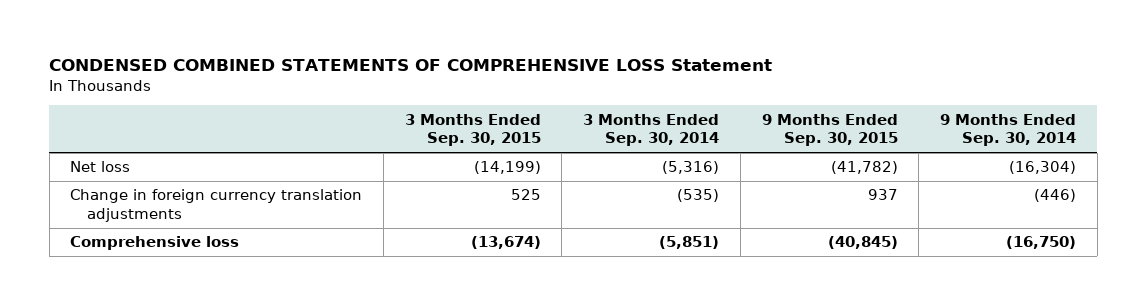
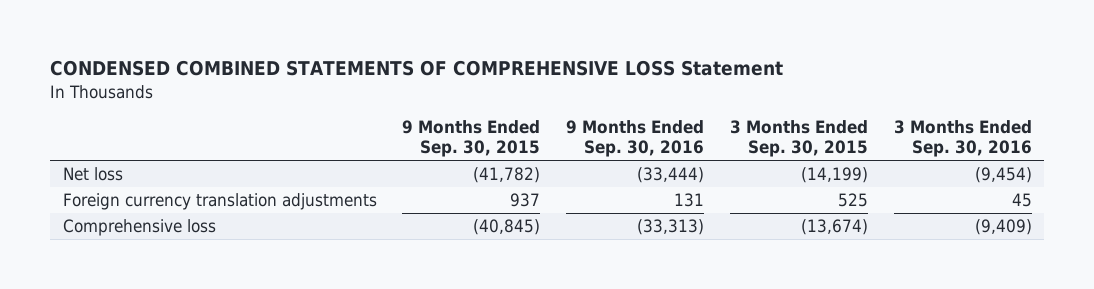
- | 3 Months Ended Sep. 30, 2015 | 3 Months Ended Sep. 30, 2014 | 9 Months Ended Sep. 30, 2015 | 9 Months Ended Sep. 30, 2014
+ | 9 Months Ended Sep. 30, 2015 | 9 Months Ended Sep. 30, 2016 | 3 Months Ended Sep. 30, 2015 | 3 Months Ended Sep. 30, 2016
- Change in foreign currency translation adjustments | 525 | (535) | 937 | (446)
+ Foreign currency translation adjustments | 937 | 131 | 525 | 45

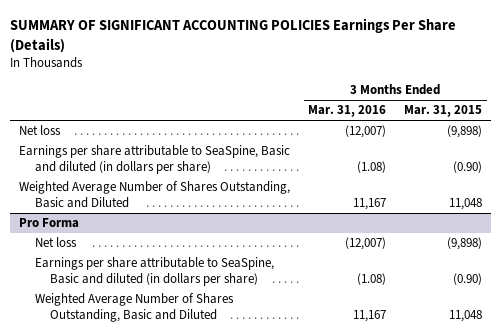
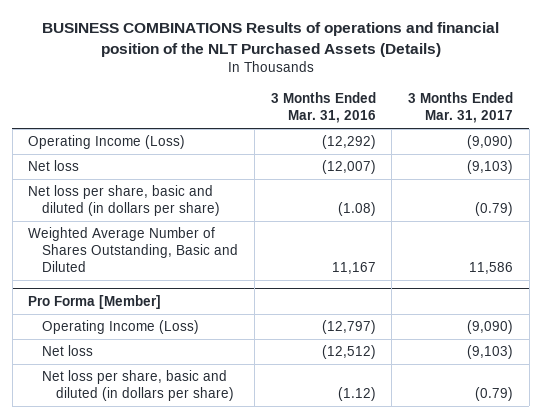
- SUMMARY OF SIGNIFICANT ACCOUNTING POLICIES Earnings Per Share (Details)
+ BUSINESS COMBINATIONS Results of operations and financial position of the NLT Purchased Assets (Details)
- | 3 Months Ended Mar. 31, 2016 | 3 Months Ended Mar. 31, 2015
+ | 3 Months Ended Mar. 31, 2016 | 3 Months Ended Mar. 31, 2017
- Net loss | (12,007) | (9,898)
- Earnings per share attributable to SeaSpine, Basic and diluted (in dollars per share) | (1.08) | (0.90)
- Weighted Average Number of Shares Outstanding, Basic and Diluted | 11,167 | 11,048
- Pro Forma
+ Operating Income (Loss) | (12,292) | (9,090)
- Earnings per share attributable to SeaSpine, Basic and diluted (in dollars per share) | (1.08) | (0.90)
+ Net loss per share, basic and diluted (in dollars per share) | (1.08) | (0.79)
+ Pro Forma [Member]
+ Operating Income (Loss) | (12,797) | (9,090)
+ Net loss | (12,512) | (9,103)
+ Net loss per share, basic and diluted (in dollars per share) | (1.12) | (0.79)

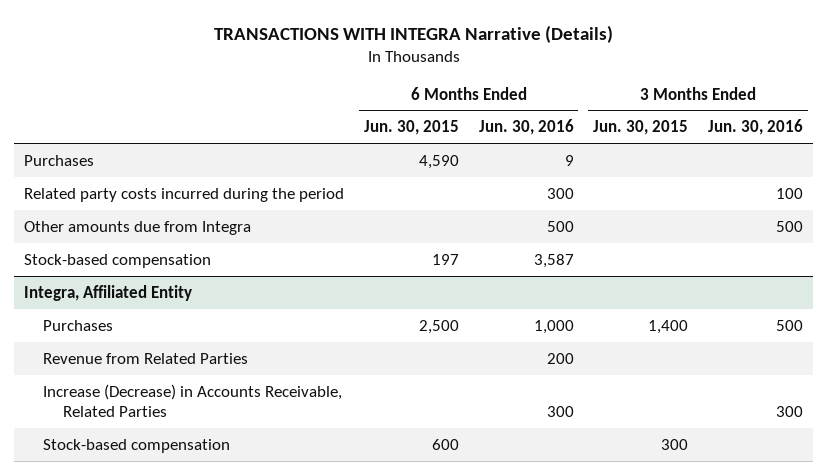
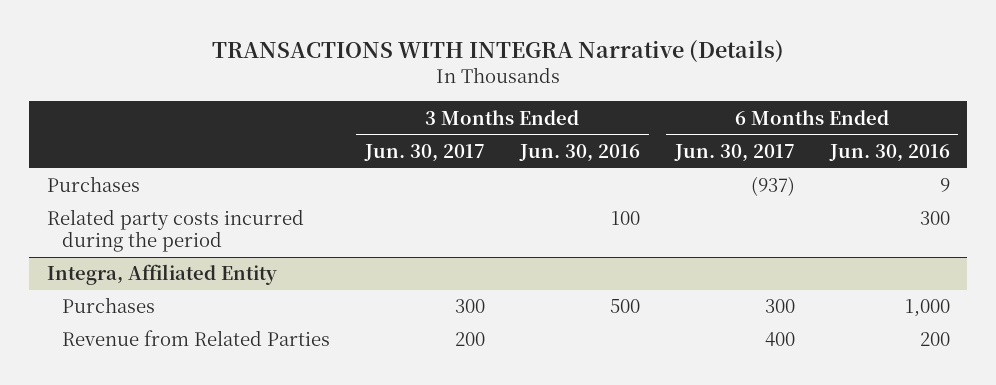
- | 6 Months Ended Jun. 30, 2015 | 6 Months Ended Jun. 30, 2016 | 3 Months Ended Jun. 30, 2015 | 3 Months Ended Jun. 30, 2016
+ | 3 Months Ended Jun. 30, 2017 | 3 Months Ended Jun. 30, 2016 | 6 Months Ended Jun. 30, 2017 | 6 Months Ended Jun. 30, 2016
- Other amounts due from Integra | | 500 | | 500
- Stock-based compensation | 197 | 3,587 | |
@ Integra, Affiliated Entity
- Increase (Decrease) in Accounts Receivable, Related Parties | | 300 | | 300
- Stock-based compensation | 600 | | 300 |

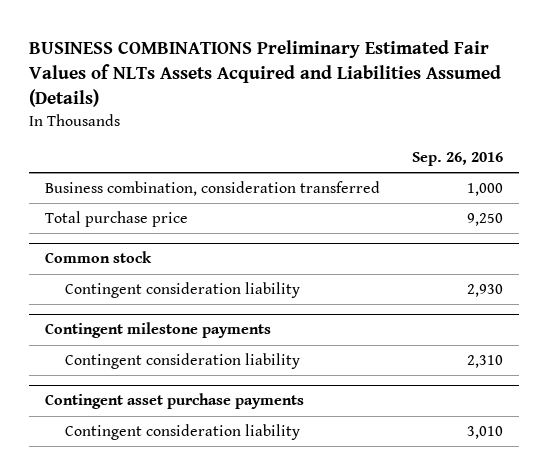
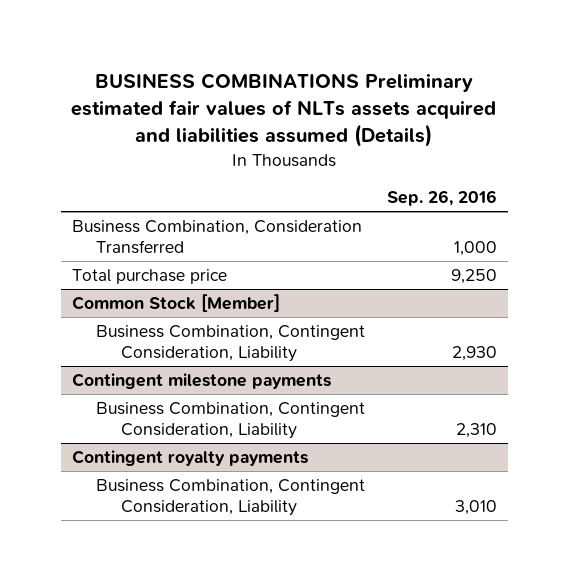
- BUSINESS COMBINATIONS Preliminary Estimated Fair Values of NLTs Assets Acquired and Liabilities Assumed (Details)
+ BUSINESS COMBINATIONS Preliminary estimated fair values of NLTs assets acquired and liabilities assumed (Details)
- Business combination, consideration transferred | 1,000
+ Business Combination, Consideration Transferred | 1,000
- Common stock
- Contingent consideration liability | 2,930
+ Common Stock [Member]
+ Business Combination, Contingent Consideration, Liability | 2,930
@ Contingent milestone payments
- Contingent consideration liability | 2,310
- Contingent asset purchase payments
- Contingent consideration liability | 3,010
@ Contingent milestone payments
+ Business Combination, Contingent Consideration, Liability | 2,310
+ Contingent royalty payments
+ Business Combination, Contingent Consideration, Liability | 3,010

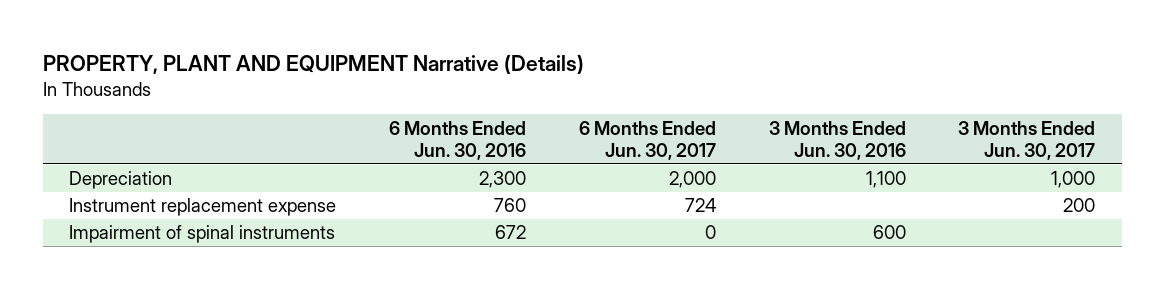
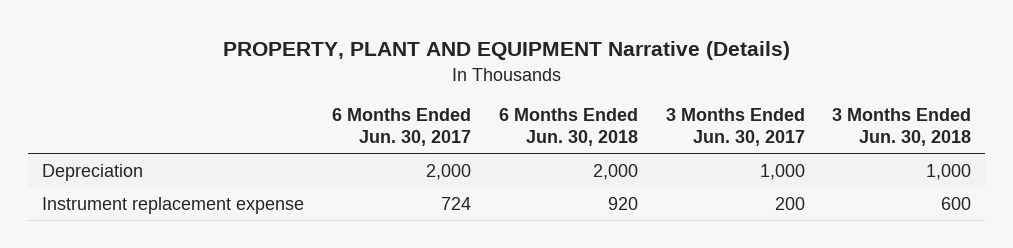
- | 6 Months Ended Jun. 30, 2016 | 6 Months Ended Jun. 30, 2017 | 3 Months Ended Jun. 30, 2016 | 3 Months Ended Jun. 30, 2017
+ | 6 Months Ended Jun. 30, 2017 | 6 Months Ended Jun. 30, 2018 | 3 Months Ended Jun. 30, 2017 | 3 Months Ended Jun. 30, 2018
- Impairment of spinal instruments | 672 | 0 | 600 |

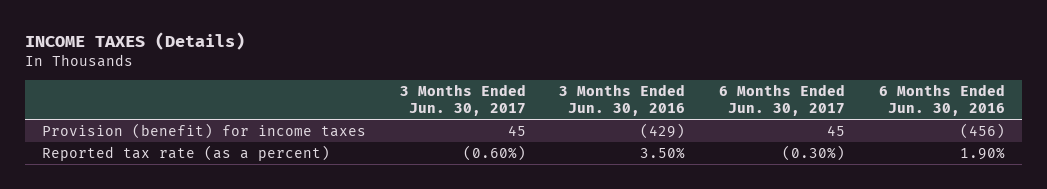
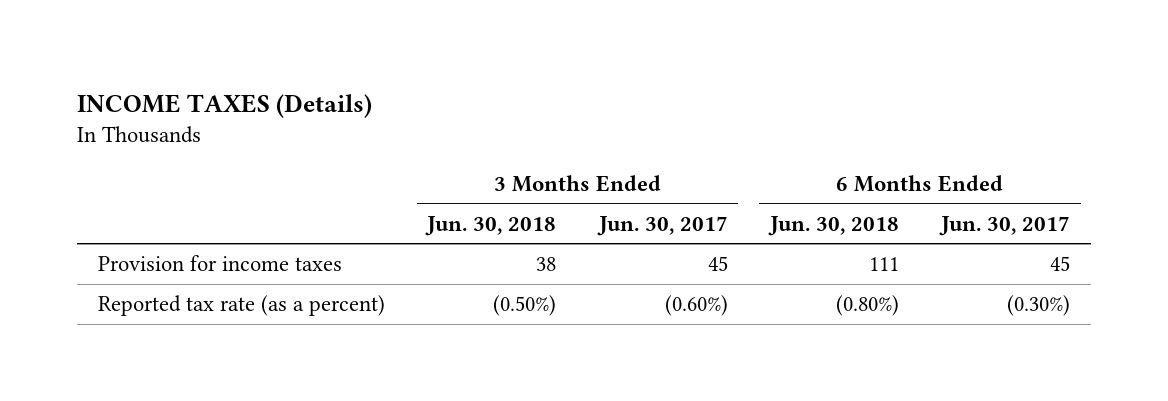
- | 3 Months Ended Jun. 30, 2017 | 3 Months Ended Jun. 30, 2016 | 6 Months Ended Jun. 30, 2017 | 6 Months Ended Jun. 30, 2016
+ | 3 Months Ended Jun. 30, 2018 | 3 Months Ended Jun. 30, 2017 | 6 Months Ended Jun. 30, 2018 | 6 Months Ended Jun. 30, 2017
- Provision (benefit) for income taxes | 45 | (429) | 45 | (456)
+ Provision for income taxes | 38 | 45 | 111 | 45

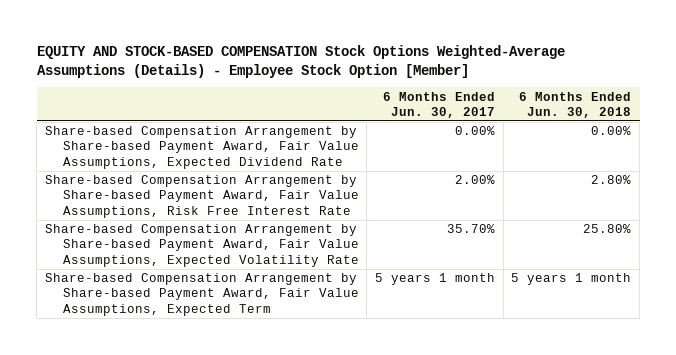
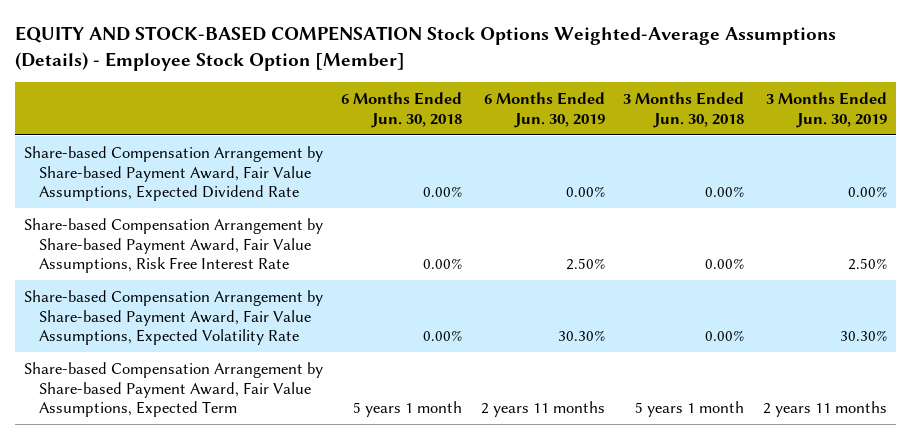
- | 6 Months Ended Jun. 30, 2017 | 6 Months Ended Jun. 30, 2018
+ | 6 Months Ended Jun. 30, 2018 | 6 Months Ended Jun. 30, 2019 | 3 Months Ended Jun. 30, 2018 | 3 Months Ended Jun. 30, 2019
- Share-based Compensation Arrangement by Share-based Payment Award, Fair Value Assumptions, Risk Free Interest Rate | 2.00% | 2.80%
- Share-based Compensation Arrangement by Share-based Payment Award, Fair Value Assumptions, Expected Volatility Rate | 35.70% | 25.80%
+ Share-based Compensation Arrangement by Share-based Payment Award, Fair Value Assumptions, Risk Free Interest Rate | 0.00% | 2.50% | 0.00% | 2.50%
+ Share-based Compensation Arrangement by Share-based Payment Award, Fair Value Assumptions, Expected Volatility Rate | 0.00% | 30.30% | 0.00% | 30.30%

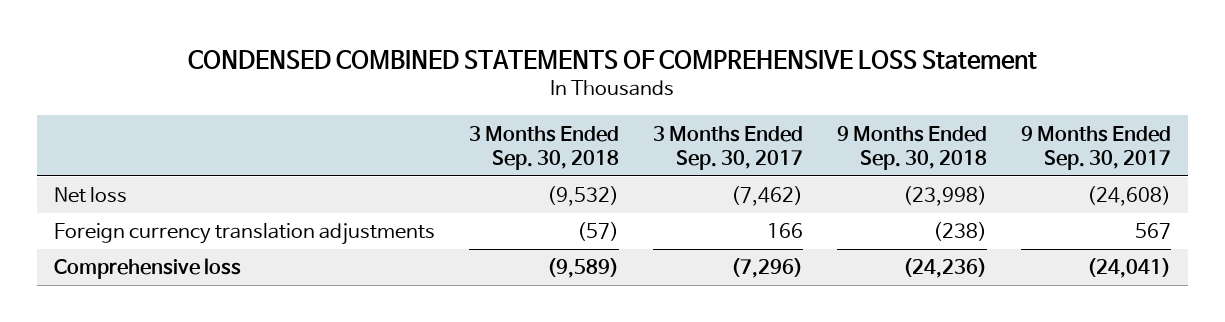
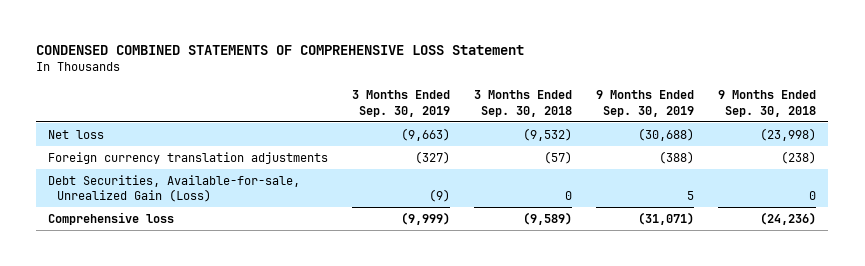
- | 3 Months Ended Sep. 30, 2018 | 3 Months Ended Sep. 30, 2017 | 9 Months Ended Sep. 30, 2018 | 9 Months Ended Sep. 30, 2017
+ | 3 Months Ended Sep. 30, 2019 | 3 Months Ended Sep. 30, 2018 | 9 Months Ended Sep. 30, 2019 | 9 Months Ended Sep. 30, 2018
+ Debt Securities, Available-for-sale, Unrealized Gain (Loss) | (9) | 0 | 5 | 0

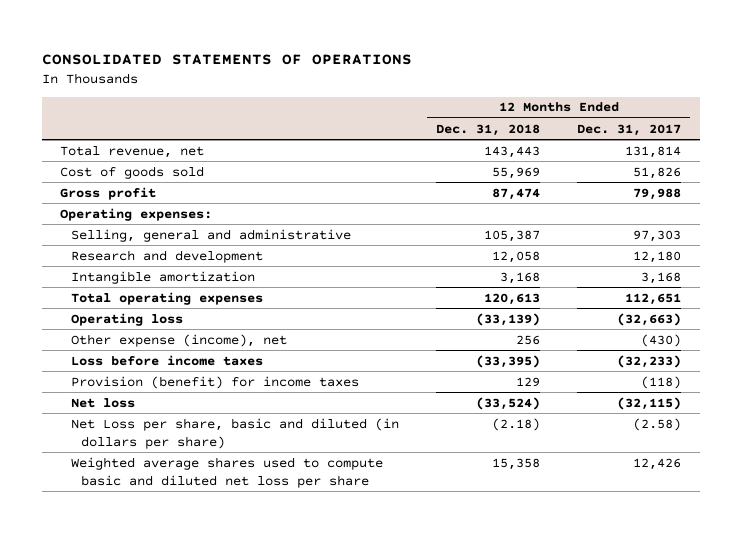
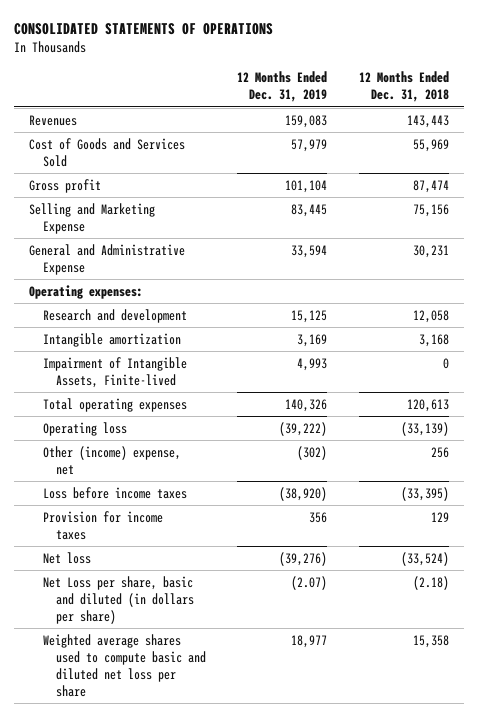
- | 12 Months Ended Dec. 31, 2018 | 12 Months Ended Dec. 31, 2017
+ | 12 Months Ended Dec. 31, 2019 | 12 Months Ended Dec. 31, 2018
- Total revenue, net | 143,443 | 131,814
- Cost of goods sold | 55,969 | 51,826
+ Revenues | 159,083 | 143,443
+ Cost of Goods and Services Sold | 57,979 | 55,969
+ Selling and Marketing Expense | 83,445 | 75,156
+ General and Administrative Expense | 33,594 | 30,231
- Selling, general and administrative | 105,387 | 97,303
+ Impairment of Intangible Assets, Finite-lived | 4,993 | 0
- Other expense (income), net | 256 | (430)
+ Other (income) expense, net | (302) | 256
- Provision (benefit) for income taxes | 129 | (118)
+ Provision for income taxes | 356 | 129

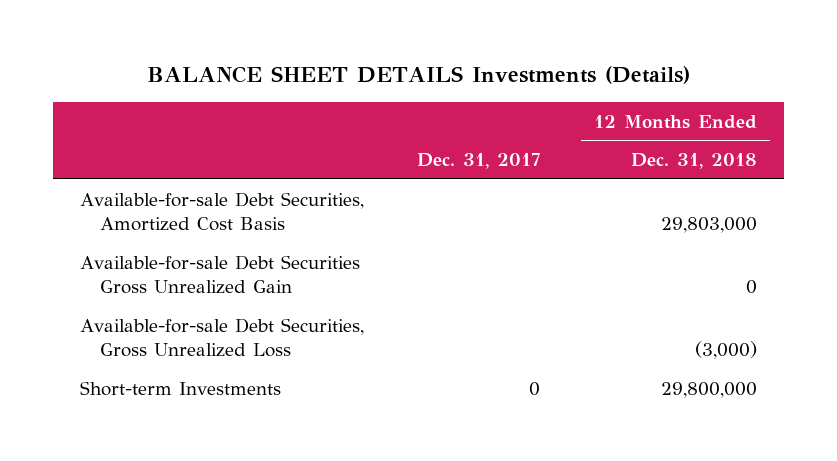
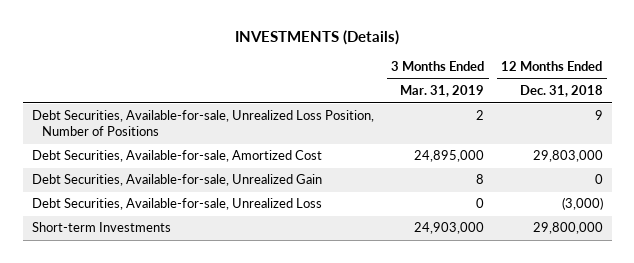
- BALANCE SHEET DETAILS Investments (Details)
+ INVESTMENTS (Details)
- | Dec. 31, 2017 | 12 Months Ended Dec. 31, 2018
+ | 3 Months Ended Mar. 31, 2019 | 12 Months Ended Dec. 31, 2018
- Available-for-sale Debt Securities, Amortized Cost Basis | | 29,803,000
- Available-for-sale Debt Securities Gross Unrealized Gain | | 0
- Available-for-sale Debt Securities, Gross Unrealized Loss | | (3,000)
+ Debt Securities, Available-for-sale, Unrealized Loss Position, Number of Positions | 2 | 9
+ Debt Securities, Available-for-sale, Amortized Cost | 24,895,000 | 29,803,000
+ Debt Securities, Available-for-sale, Unrealized Gain | 8 | 0
+ Debt Securities, Available-for-sale, Unrealized Loss | 0 | (3,000)

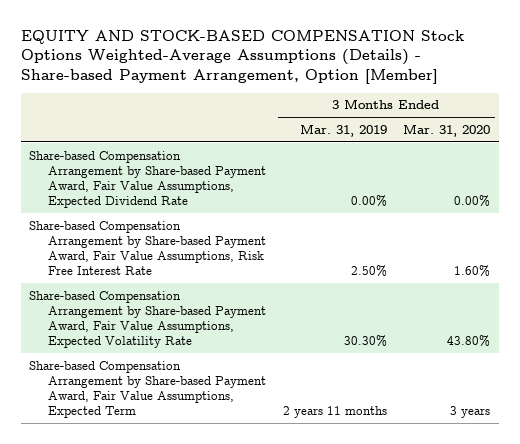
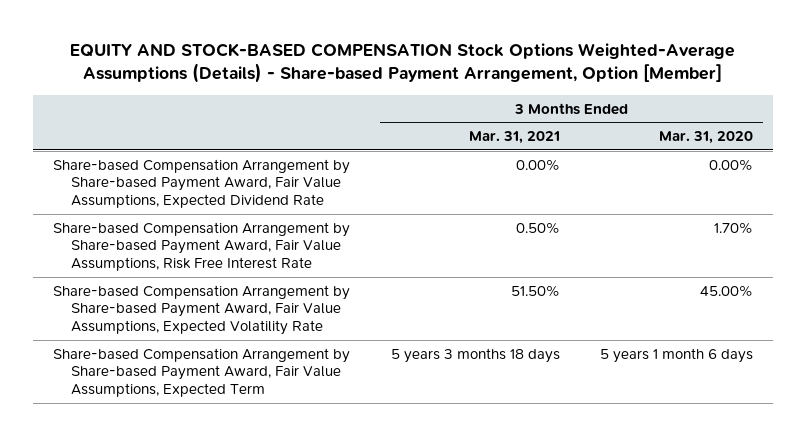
- | 3 Months Ended Mar. 31, 2019 | 3 Months Ended Mar. 31, 2020
+ | 3 Months Ended Mar. 31, 2021 | 3 Months Ended Mar. 31, 2020
- Share-based Compensation Arrangement by Share-based Payment Award, Fair Value Assumptions, Risk Free Interest Rate | 2.50% | 1.60%
- Share-based Compensation Arrangement by Share-based Payment Award, Fair Value Assumptions, Expected Volatility Rate | 30.30% | 43.80%
- Share-based Compensation Arrangement by Share-based Payment Award, Fair Value Assumptions, Expected Term | 2 years 11 months | 3 years
+ Share-based Compensation Arrangement by Share-based Payment Award, Fair Value Assumptions, Risk Free Interest Rate | 0.50% | 1.70%
+ Share-based Compensation Arrangement by Share-based Payment Award, Fair Value Assumptions, Expected Volatility Rate | 51.50% | 45.00%
+ Share-based Compensation Arrangement by Share-based Payment Award, Fair Value Assumptions, Expected Term | 5 years 3 months 18 days | 5 years 1 month 6 days

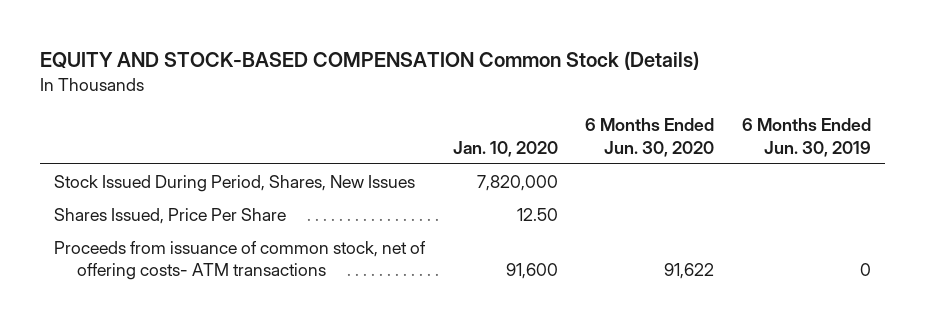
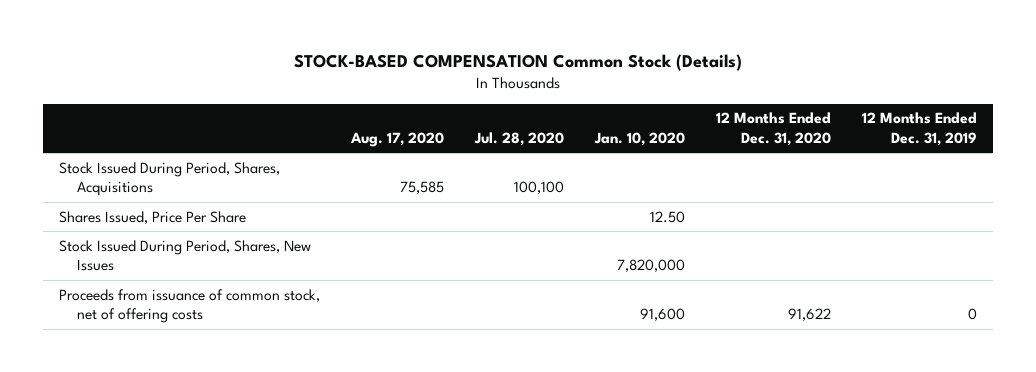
- EQUITY AND STOCK-BASED COMPENSATION Common Stock (Details)
+ STOCK-BASED COMPENSATION Common Stock (Details)
- | Jan. 10, 2020 | 6 Months Ended Jun. 30, 2020 | 6 Months Ended Jun. 30, 2019
+ | Aug. 17, 2020 | Jul. 28, 2020 | Jan. 10, 2020 | 12 Months Ended Dec. 31, 2020 | 12 Months Ended Dec. 31, 2019
+ Stock Issued During Period, Shares, Acquisitions | 75,585 | 100,100 | | |
- Proceeds from issuance of common stock, net of offering costs- ATM transactions | 91,600 | 91,622 | 0
moved down: Stock Issued During Period, Shares, New Issues | | | 7,820,000 | |
+ Proceeds from issuance of common stock, net of offering costs | | | 91,600 | 91,622 | 0

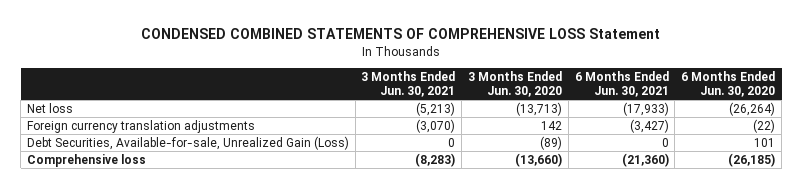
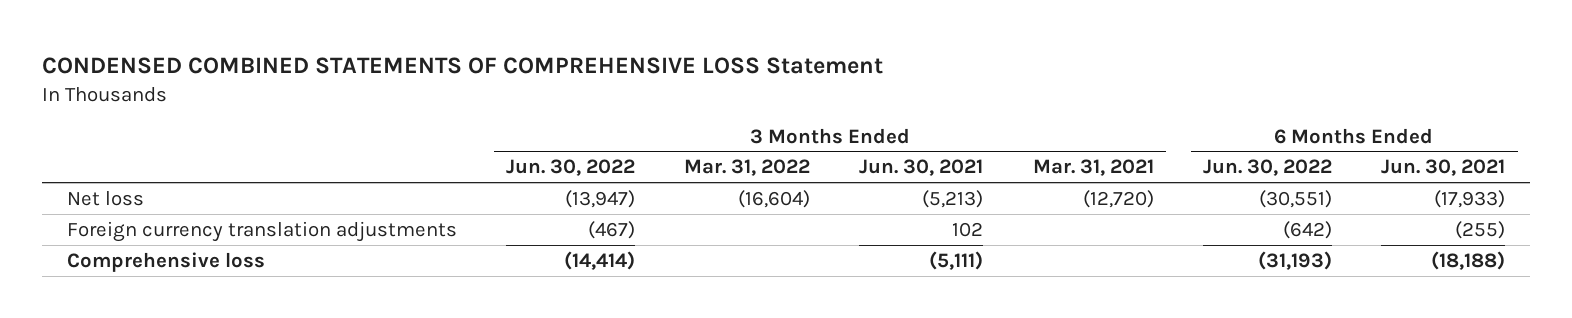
- | 3 Months Ended Jun. 30, 2021 | 3 Months Ended Jun. 30, 2020 | 6 Months Ended Jun. 30, 2021 | 6 Months Ended Jun. 30, 2020
+ | 3 Months Ended Jun. 30, 2022 | 3 Months Ended Mar. 31, 2022 | 3 Months Ended Jun. 30, 2021 | 3 Months Ended Mar. 31, 2021 | 6 Months Ended Jun. 30, 2022 | 6 Months Ended Jun. 30, 2021
- Foreign currency translation adjustments | (3,070) | 142 | (3,427) | (22)
- Debt Securities, Available-for-sale, Unrealized Gain (Loss) | 0 | (89) | 0 | 101
- Comprehensive loss | (8,283) | (13,660) | (21,360) | (26,185)
+ Foreign currency translation adjustments | (467) | | 102 | | (642) | (255)
+ Comprehensive loss | (14,414) | | (5,111) | | (31,193) | (18,188)

